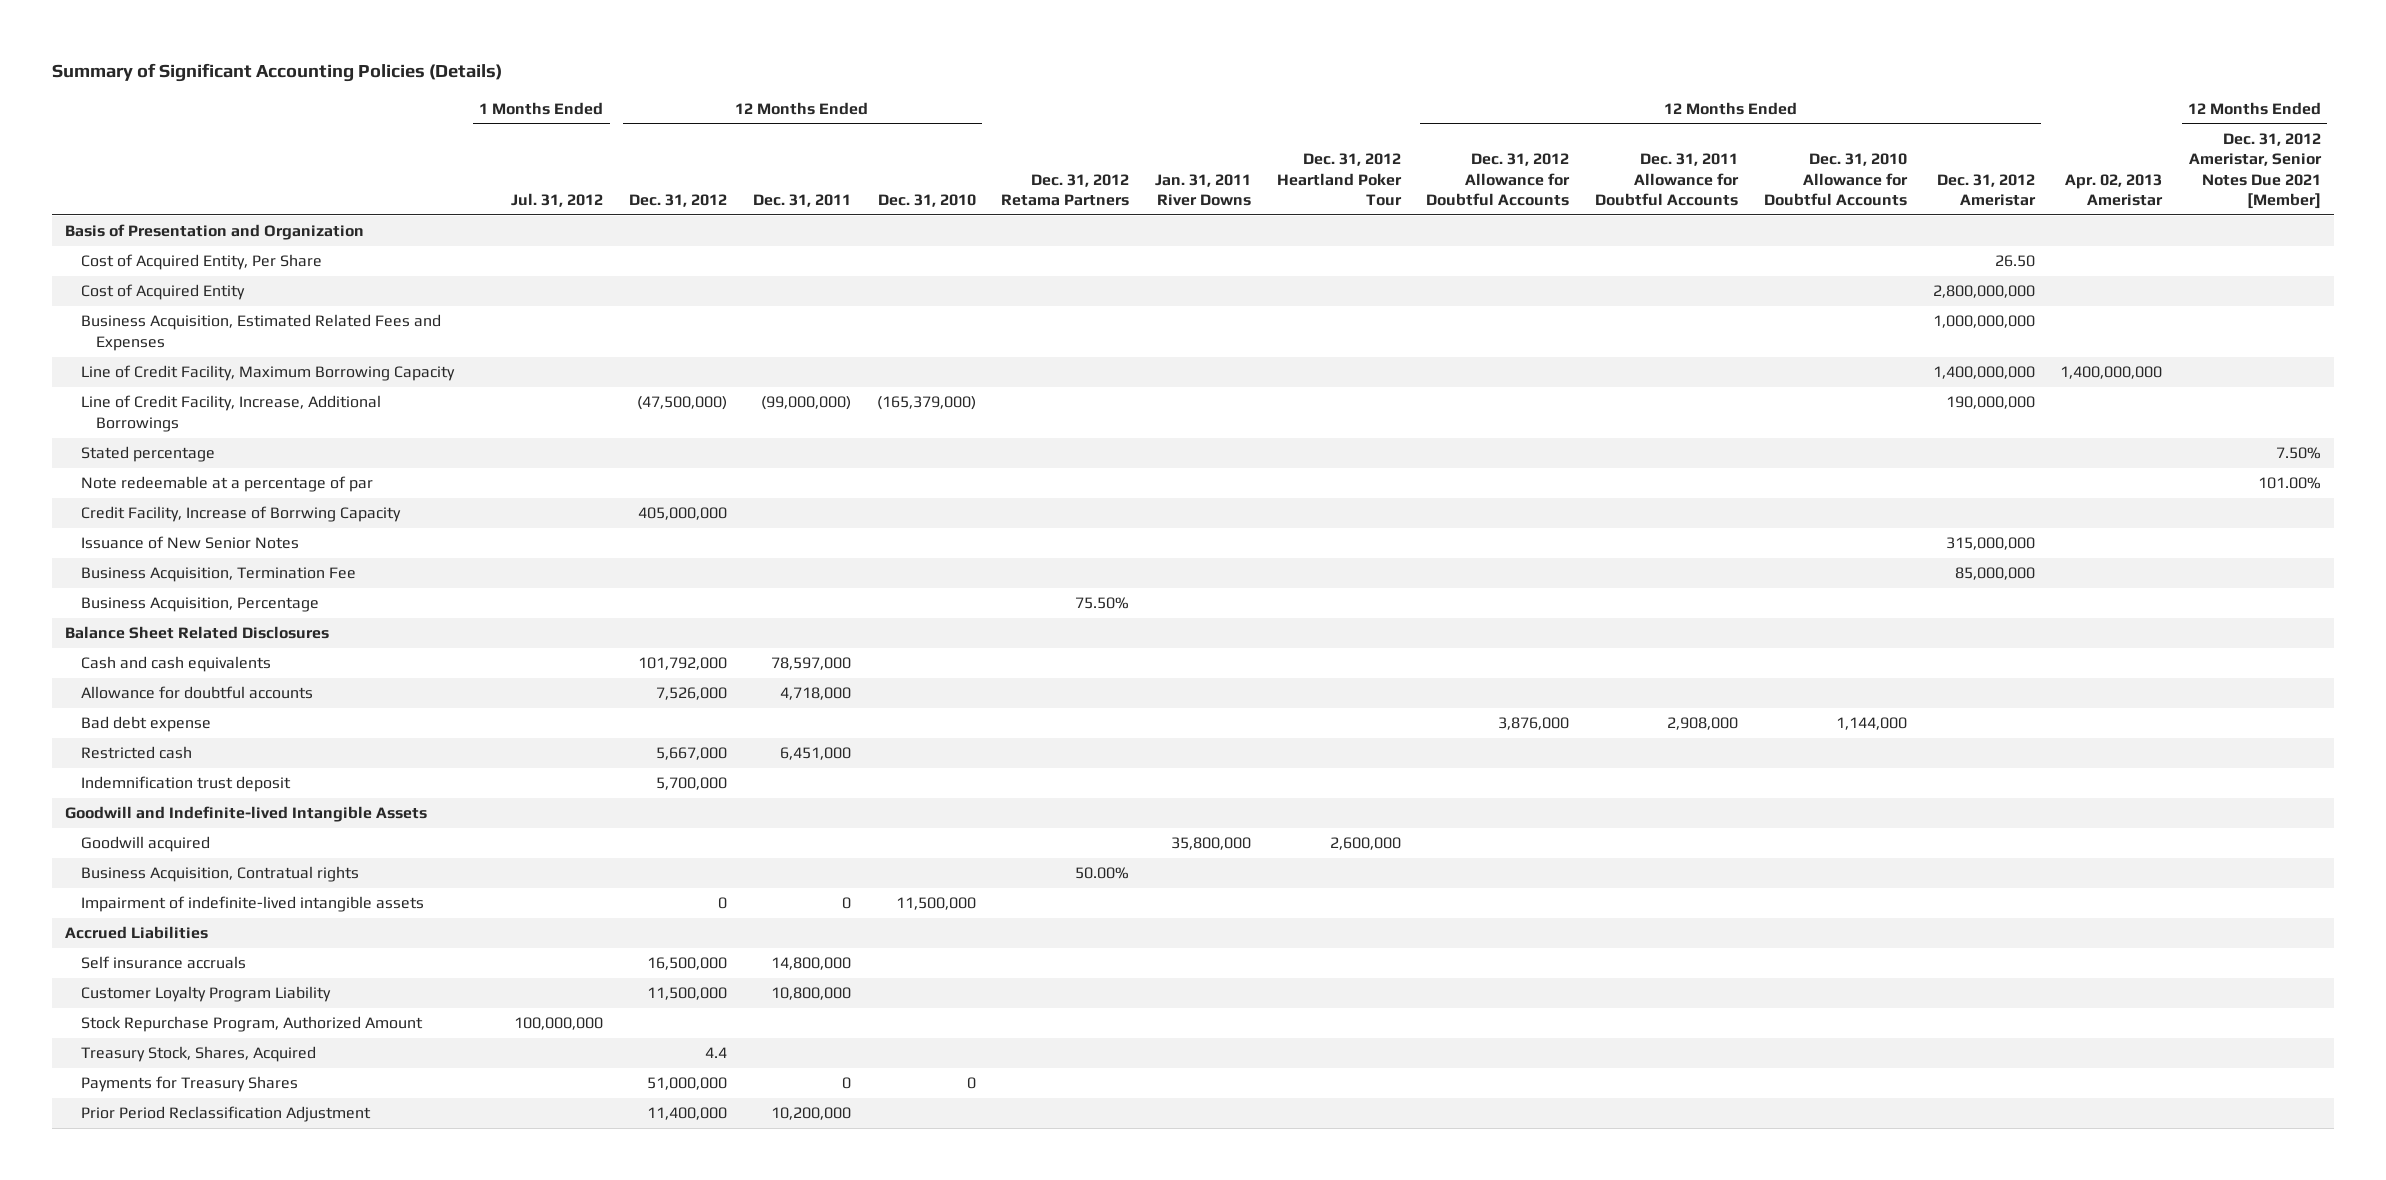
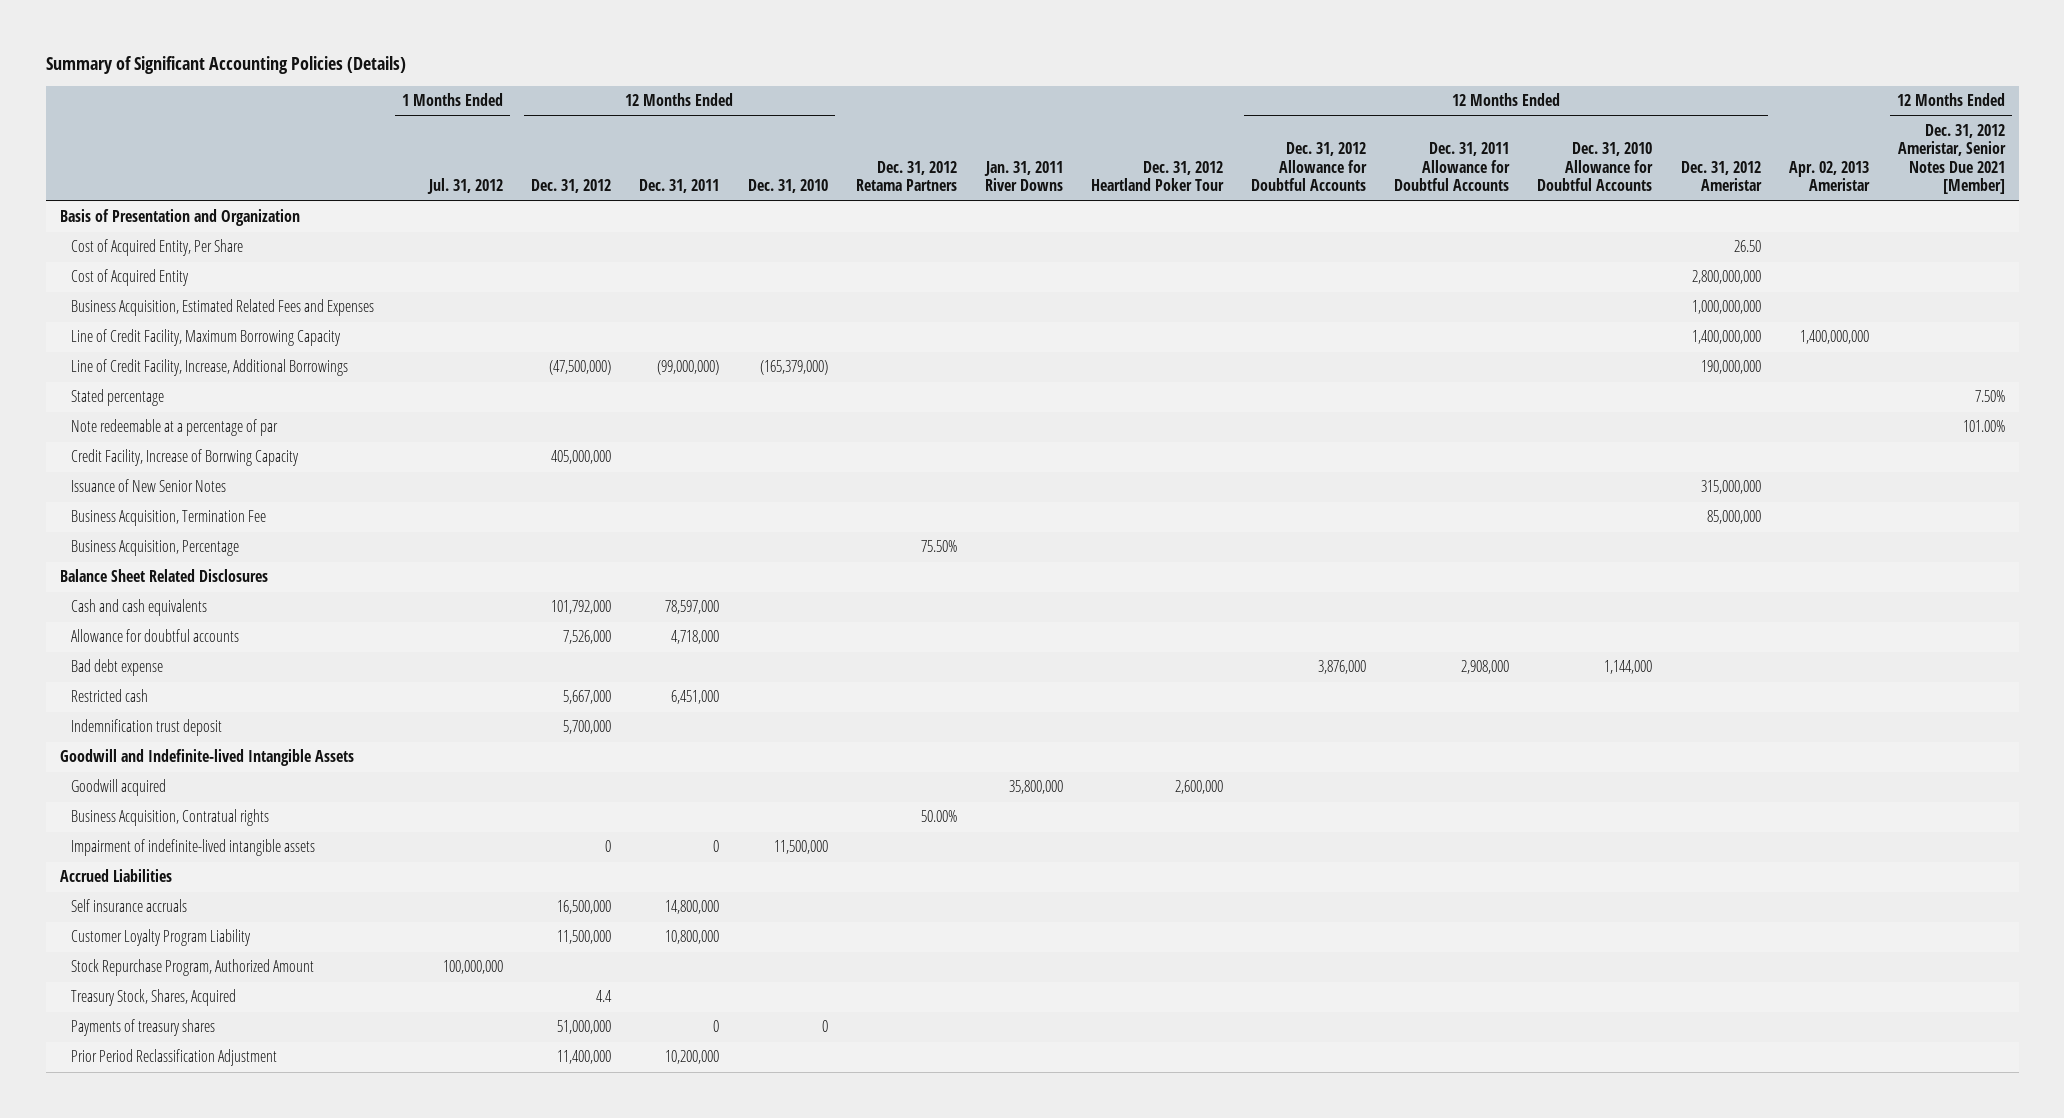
- Payments for Treasury Shares | | 51,000,000 | 0 | 0 | | | | | | | | |
+ Payments of treasury shares | | 51,000,000 | 0 | 0 | | | | | | | | |

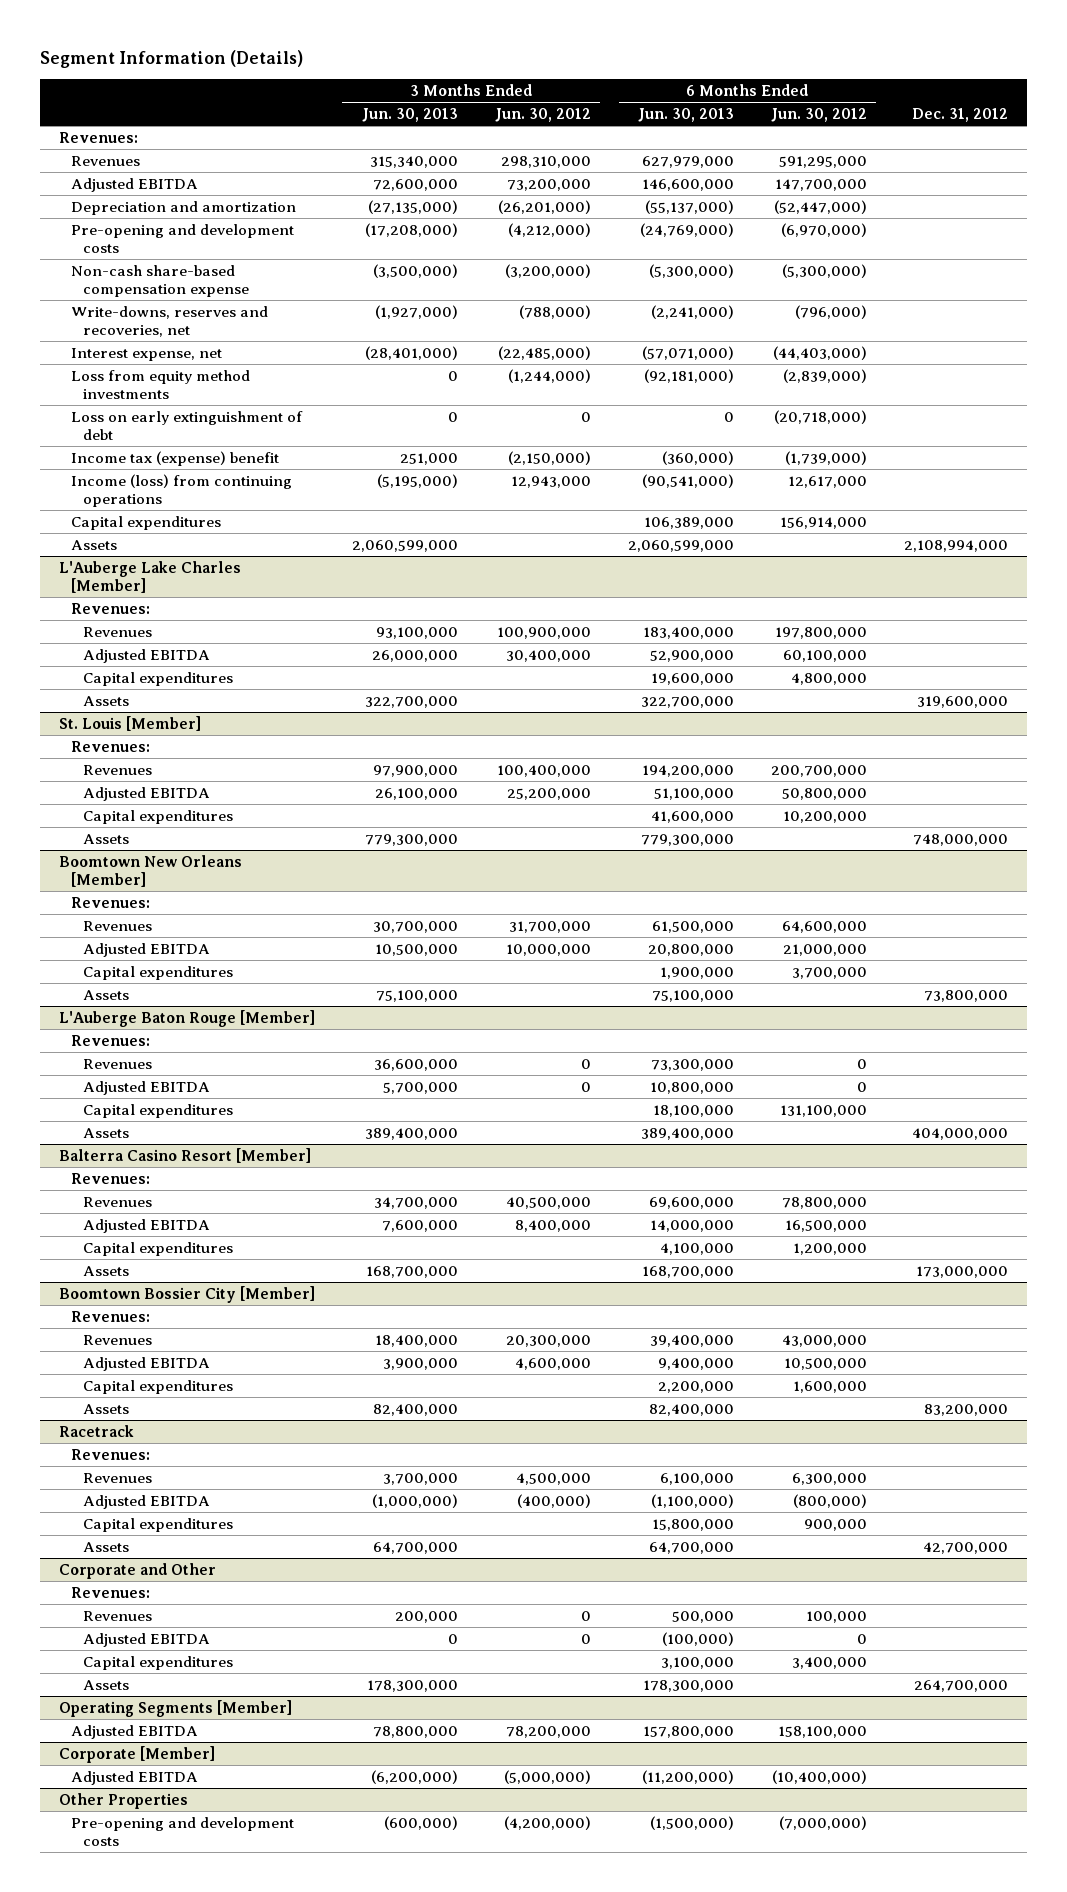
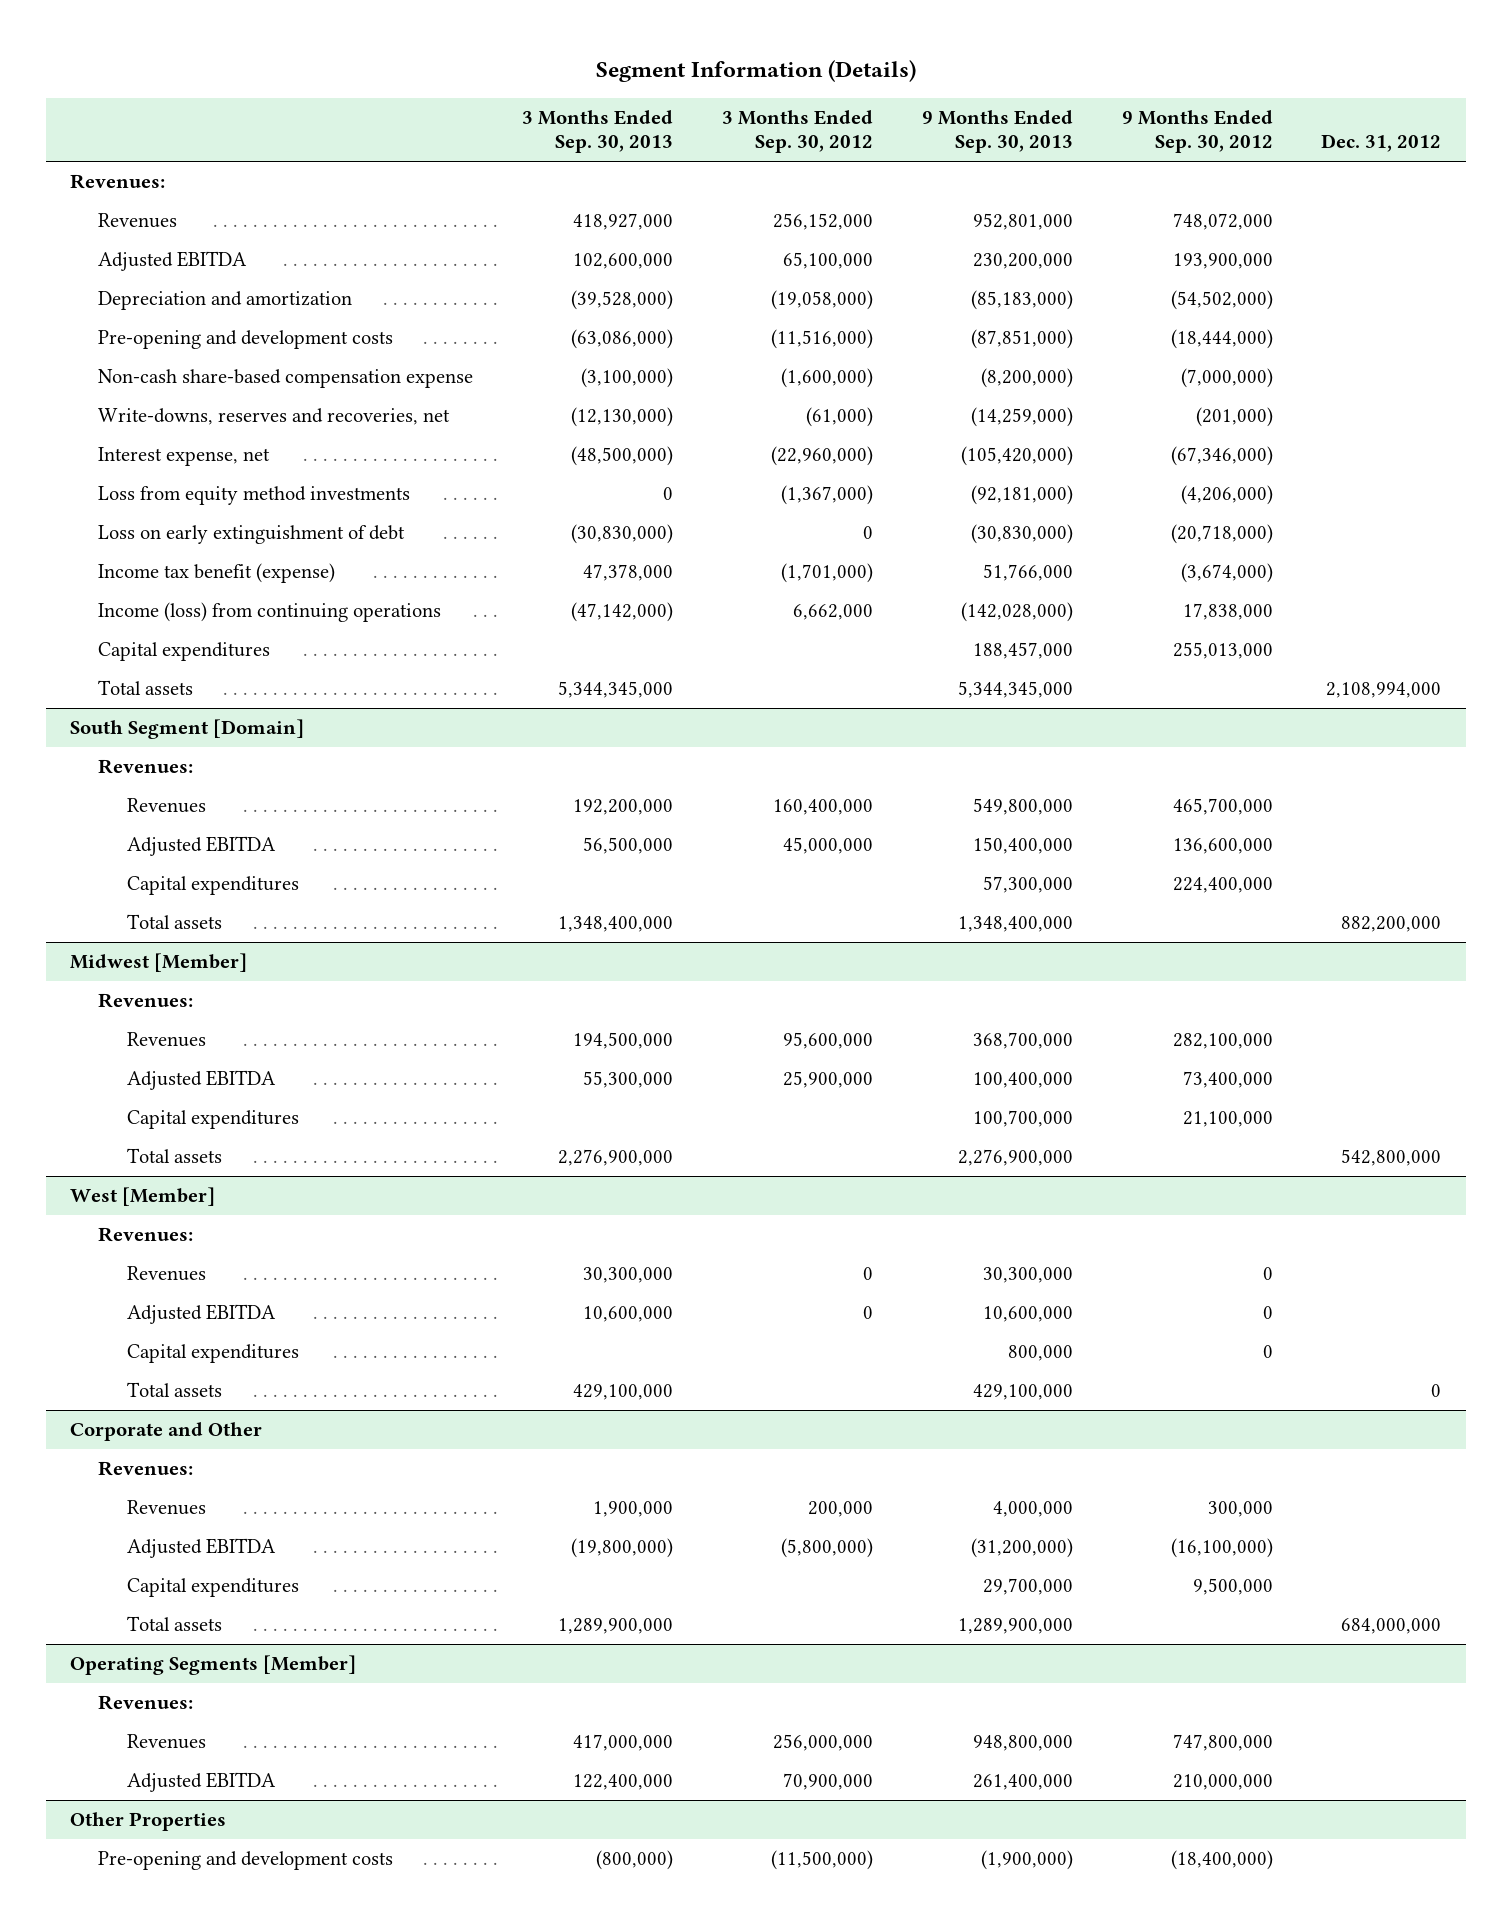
- | 3 Months Ended Jun. 30, 2013 | 3 Months Ended Jun. 30, 2012 | 6 Months Ended Jun. 30, 2013 | 6 Months Ended Jun. 30, 2012 | Dec. 31, 2012
+ | 3 Months Ended Sep. 30, 2013 | 3 Months Ended Sep. 30, 2012 | 9 Months Ended Sep. 30, 2013 | 9 Months Ended Sep. 30, 2012 | Dec. 31, 2012
- Income tax (expense) benefit | 251,000 | (2,150,000) | (360,000) | (1,739,000) |
+ Income tax benefit (expense) | 47,378,000 | (1,701,000) | 51,766,000 | (3,674,000) |
- Assets | 2,060,599,000 | | 2,060,599,000 | | 2,108,994,000
- L'Auberge Lake Charles [Member]
- Revenues:
- Revenues | 93,100,000 | 100,900,000 | 183,400,000 | 197,800,000 |
- Adjusted EBITDA | 26,000,000 | 30,400,000 | 52,900,000 | 60,100,000 |
- Capital expenditures | | | 19,600,000 | 4,800,000 |
- Assets | 322,700,000 | | 322,700,000 | | 319,600,000
- St. Louis [Member]
- Revenues:
- Revenues | 97,900,000 | 100,400,000 | 194,200,000 | 200,700,000 |
- Adjusted EBITDA | 26,100,000 | 25,200,000 | 51,100,000 | 50,800,000 |
- Capital expenditures | | | 41,600,000 | 10,200,000 |
- Assets | 779,300,000 | | 779,300,000 | | 748,000,000
- Boomtown New Orleans [Member]
- Revenues:
- Revenues | 30,700,000 | 31,700,000 | 61,500,000 | 64,600,000 |
- Adjusted EBITDA | 10,500,000 | 10,000,000 | 20,800,000 | 21,000,000 |
- Capital expenditures | | | 1,900,000 | 3,700,000 |
- Assets | 75,100,000 | | 75,100,000 | | 73,800,000
- L'Auberge Baton Rouge [Member]
- Revenues:
- Revenues | 36,600,000 | 0 | 73,300,000 | 0 |
- Adjusted EBITDA | 5,700,000 | 0 | 10,800,000 | 0 |
- Capital expenditures | | | 18,100,000 | 131,100,000 |
- Assets | 389,400,000 | | 389,400,000 | | 404,000,000
- Balterra Casino Resort [Member]
- Revenues:
- Revenues | 34,700,000 | 40,500,000 | 69,600,000 | 78,800,000 |
- Adjusted EBITDA | 7,600,000 | 8,400,000 | 14,000,000 | 16,500,000 |
- Capital expenditures | | | 4,100,000 | 1,200,000 |
- Assets | 168,700,000 | | 168,700,000 | | 173,000,000
- Boomtown Bossier City [Member]
- Revenues:
- Revenues | 18,400,000 | 20,300,000 | 39,400,000 | 43,000,000 |
- Adjusted EBITDA | 3,900,000 | 4,600,000 | 9,400,000 | 10,500,000 |
- Capital expenditures | | | 2,200,000 | 1,600,000 |
- Assets | 82,400,000 | | 82,400,000 | | 83,200,000
- Racetrack
- Revenues:
- Revenues | 3,700,000 | 4,500,000 | 6,100,000 | 6,300,000 |
- Adjusted EBITDA | (1,000,000) | (400,000) | (1,100,000) | (800,000) |
- Capital expenditures | | | 15,800,000 | 900,000 |
- Assets | 64,700,000 | | 64,700,000 | | 42,700,000
+ Total assets | 5,344,345,000 | | 5,344,345,000 | | 2,108,994,000
+ South Segment [Domain]
+ Revenues:
+ Revenues | 192,200,000 | 160,400,000 | 549,800,000 | 465,700,000 |
+ Adjusted EBITDA | 56,500,000 | 45,000,000 | 150,400,000 | 136,600,000 |
+ Capital expenditures | | | 57,300,000 | 224,400,000 |
+ Total assets | 1,348,400,000 | | 1,348,400,000 | | 882,200,000
+ Midwest [Member]
+ Revenues:
+ Revenues | 194,500,000 | 95,600,000 | 368,700,000 | 282,100,000 |
+ Adjusted EBITDA | 55,300,000 | 25,900,000 | 100,400,000 | 73,400,000 |
+ Capital expenditures | | | 100,700,000 | 21,100,000 |
+ Total assets | 2,276,900,000 | | 2,276,900,000 | | 542,800,000
+ West [Member]
+ Revenues:
+ Revenues | 30,300,000 | 0 | 30,300,000 | 0 |
+ Adjusted EBITDA | 10,600,000 | 0 | 10,600,000 | 0 |
+ Capital expenditures | | | 800,000 | 0 |
+ Total assets | 429,100,000 | | 429,100,000 | | 0
@ Corporate and Other
- Assets | 178,300,000 | | 178,300,000 | | 264,700,000
+ Total assets | 1,289,900,000 | | 1,289,900,000 | | 684,000,000
@ Operating Segments [Member]
+ Revenues:
+ Revenues | 417,000,000 | 256,000,000 | 948,800,000 | 747,800,000 |
- Corporate [Member]
- Adjusted EBITDA | (6,200,000) | (5,000,000) | (11,200,000) | (10,400,000) |

